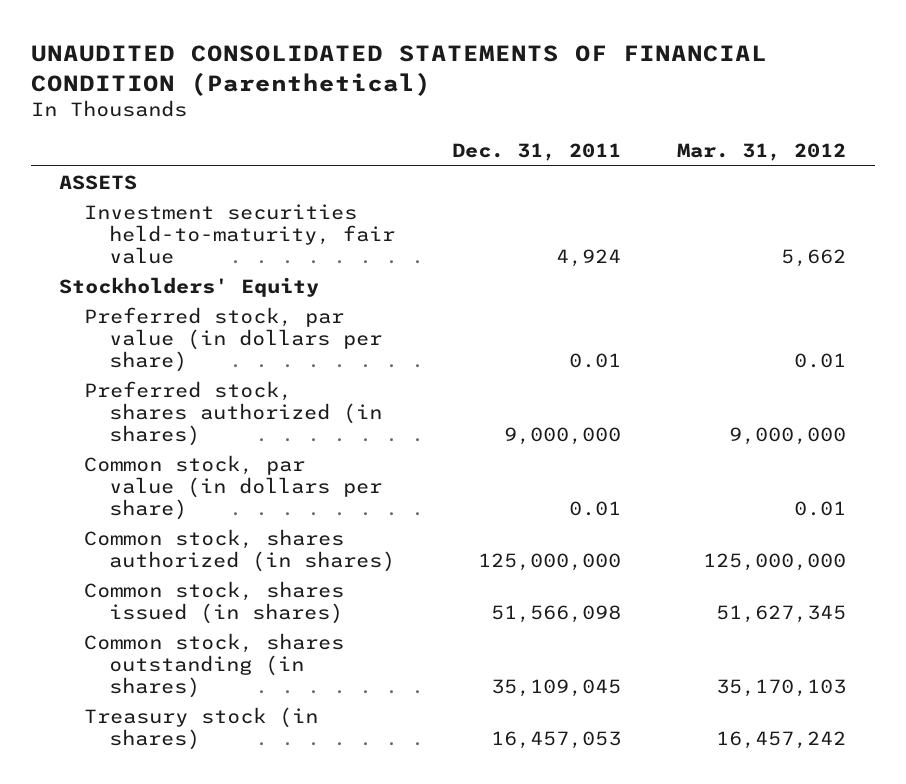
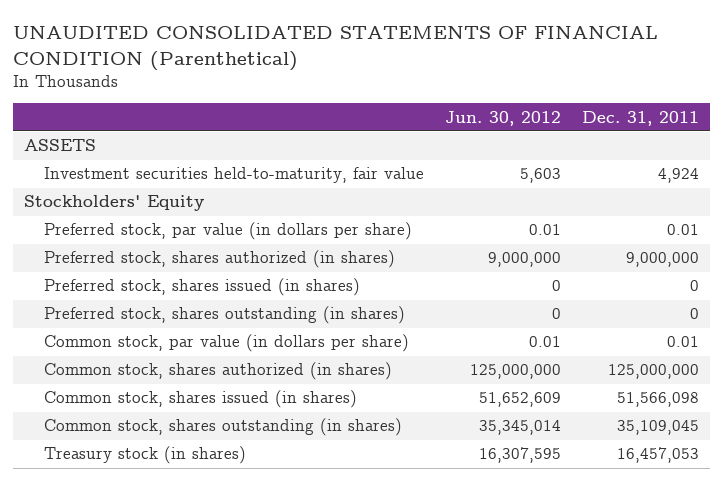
- | Dec. 31, 2011 | Mar. 31, 2012
+ | Jun. 30, 2012 | Dec. 31, 2011
+ Preferred stock, shares issued (in shares) | 0 | 0
+ Preferred stock, shares outstanding (in shares) | 0 | 0

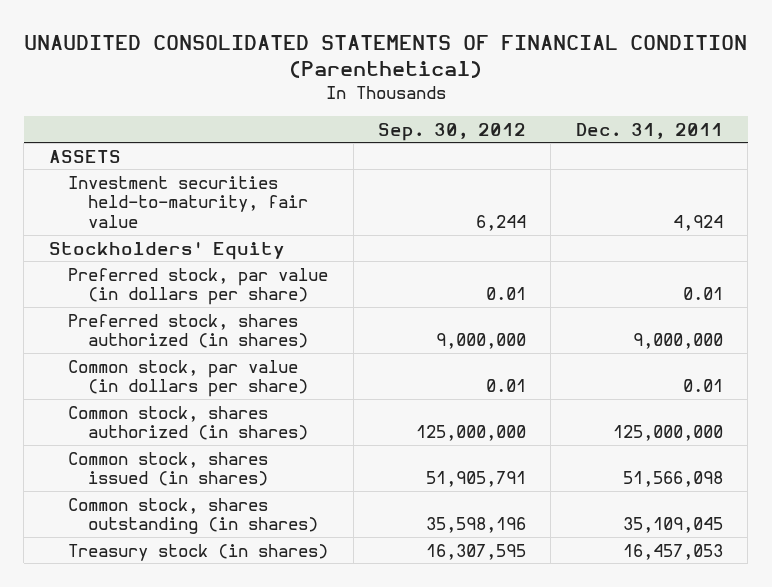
- | Jun. 30, 2012 | Dec. 31, 2011
+ | Sep. 30, 2012 | Dec. 31, 2011
- Preferred stock, shares issued (in shares) | 0 | 0
- Preferred stock, shares outstanding (in shares) | 0 | 0

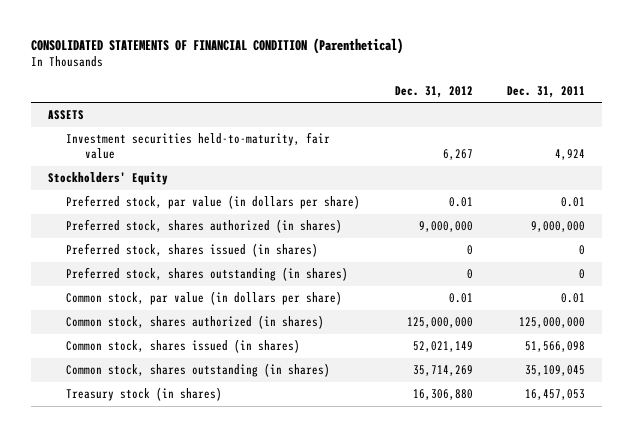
- UNAUDITED CONSOLIDATED STATEMENTS OF FINANCIAL CONDITION (Parenthetical)
+ CONSOLIDATED STATEMENTS OF FINANCIAL CONDITION (Parenthetical)
- | Sep. 30, 2012 | Dec. 31, 2011
+ | Dec. 31, 2012 | Dec. 31, 2011
+ Preferred stock, shares issued (in shares) | 0 | 0
+ Preferred stock, shares outstanding (in shares) | 0 | 0

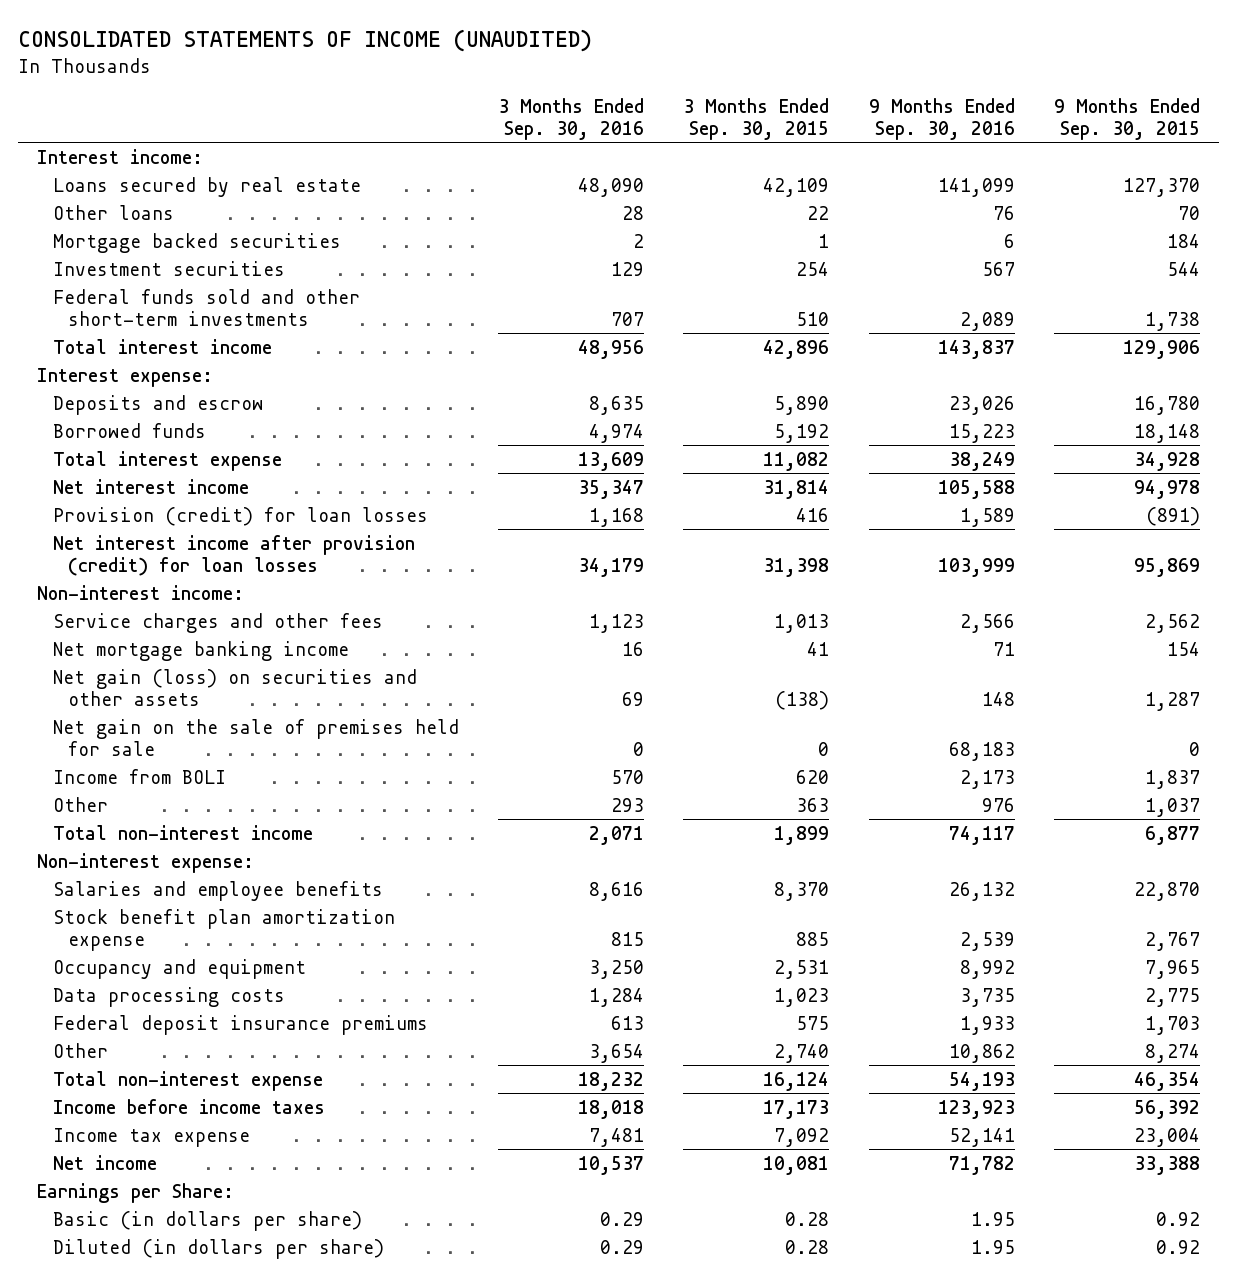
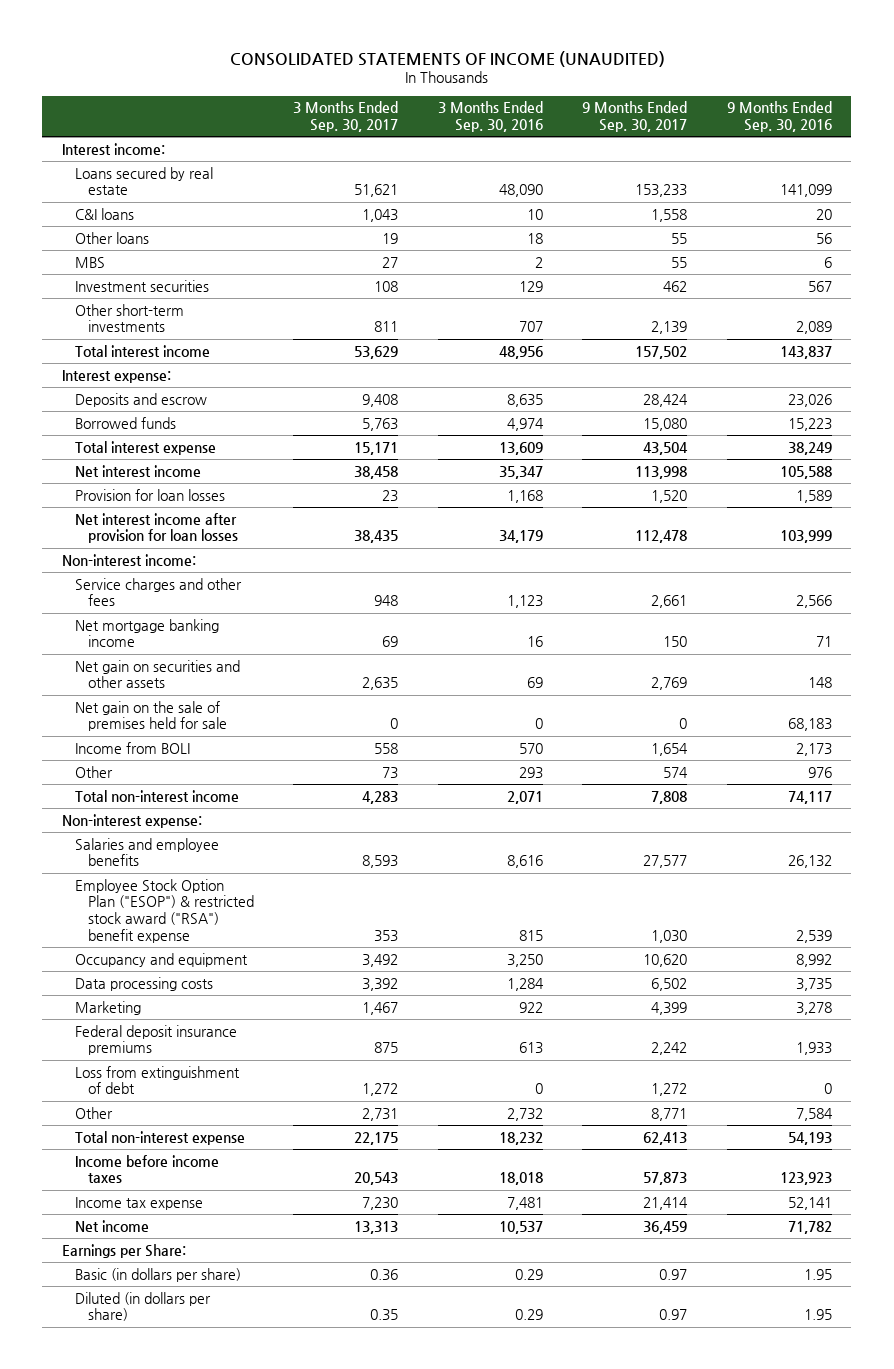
- | 3 Months Ended Sep. 30, 2016 | 3 Months Ended Sep. 30, 2015 | 9 Months Ended Sep. 30, 2016 | 9 Months Ended Sep. 30, 2015
+ | 3 Months Ended Sep. 30, 2017 | 3 Months Ended Sep. 30, 2016 | 9 Months Ended Sep. 30, 2017 | 9 Months Ended Sep. 30, 2016
- Other loans | 28 | 22 | 76 | 70
- Mortgage backed securities | 2 | 1 | 6 | 184
+ C&I loans | 1,043 | 10 | 1,558 | 20
+ Other loans | 19 | 18 | 55 | 56
+ MBS | 27 | 2 | 55 | 6
- Federal funds sold and other short-term investments | 707 | 510 | 2,089 | 1,738
+ Other short-term investments | 811 | 707 | 2,139 | 2,089
- Provision (credit) for loan losses | 1,168 | 416 | 1,589 | (891)
- Net interest income after provision (credit) for loan losses | 34,179 | 31,398 | 103,999 | 95,869
+ Provision for loan losses | 23 | 1,168 | 1,520 | 1,589
+ Net interest income after provision for loan losses | 38,435 | 34,179 | 112,478 | 103,999
- Net gain (loss) on securities and other assets | 69 | (138) | 148 | 1,287
+ Net gain on securities and other assets | 2,635 | 69 | 2,769 | 148
- Stock benefit plan amortization expense | 815 | 885 | 2,539 | 2,767
+ Employee Stock Option Plan ("ESOP") & restricted stock award ("RSA") benefit expense | 353 | 815 | 1,030 | 2,539
+ Marketing | 1,467 | 922 | 4,399 | 3,278
- Other | 3,654 | 2,740 | 10,862 | 8,274
+ Loss from extinguishment of debt | 1,272 | 0 | 1,272 | 0
+ Other | 2,731 | 2,732 | 8,771 | 7,584

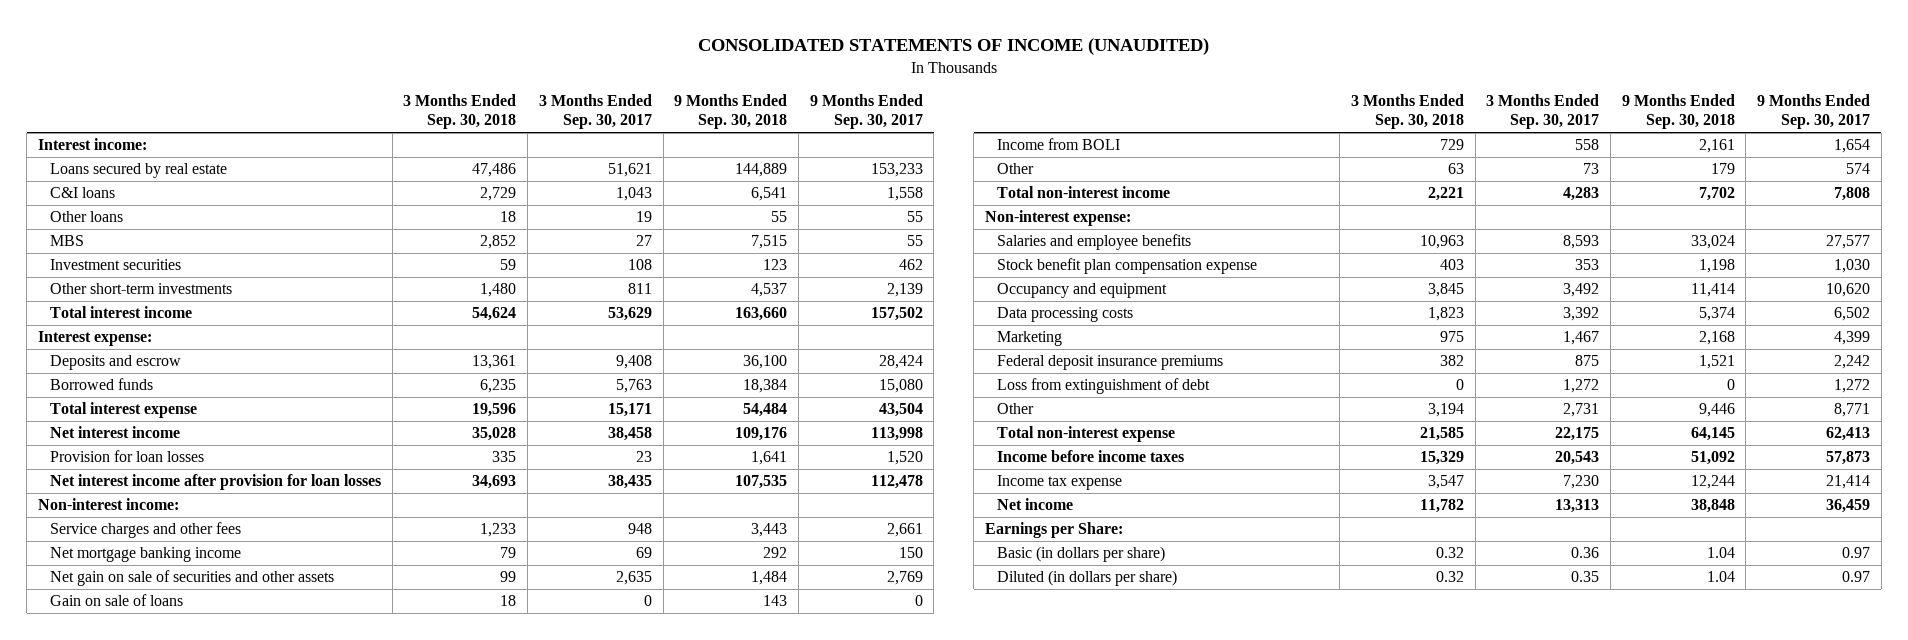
- | 3 Months Ended Sep. 30, 2017 | 3 Months Ended Sep. 30, 2016 | 9 Months Ended Sep. 30, 2017 | 9 Months Ended Sep. 30, 2016
+ | 3 Months Ended Sep. 30, 2018 | 3 Months Ended Sep. 30, 2017 | 9 Months Ended Sep. 30, 2018 | 9 Months Ended Sep. 30, 2017
- Net gain on securities and other assets | 2,635 | 69 | 2,769 | 148
- Net gain on the sale of premises held for sale | 0 | 0 | 0 | 68,183
+ Net gain on sale of securities and other assets | 99 | 2,635 | 1,484 | 2,769
+ Gain on sale of loans | 18 | 0 | 143 | 0
- Employee Stock Option Plan ("ESOP") & restricted stock award ("RSA") benefit expense | 353 | 815 | 1,030 | 2,539
+ Stock benefit plan compensation expense | 403 | 353 | 1,198 | 1,030

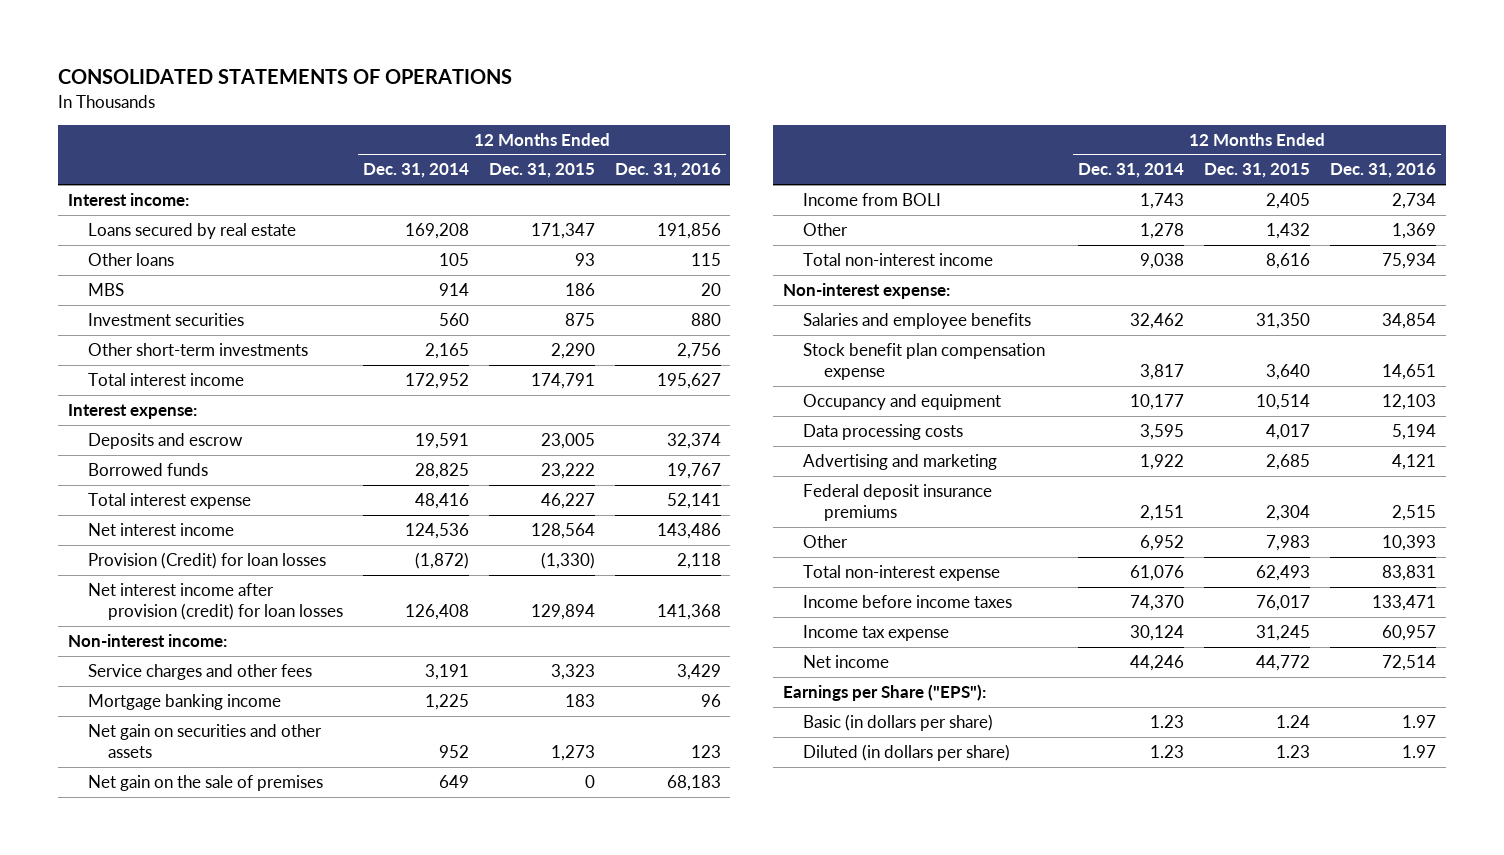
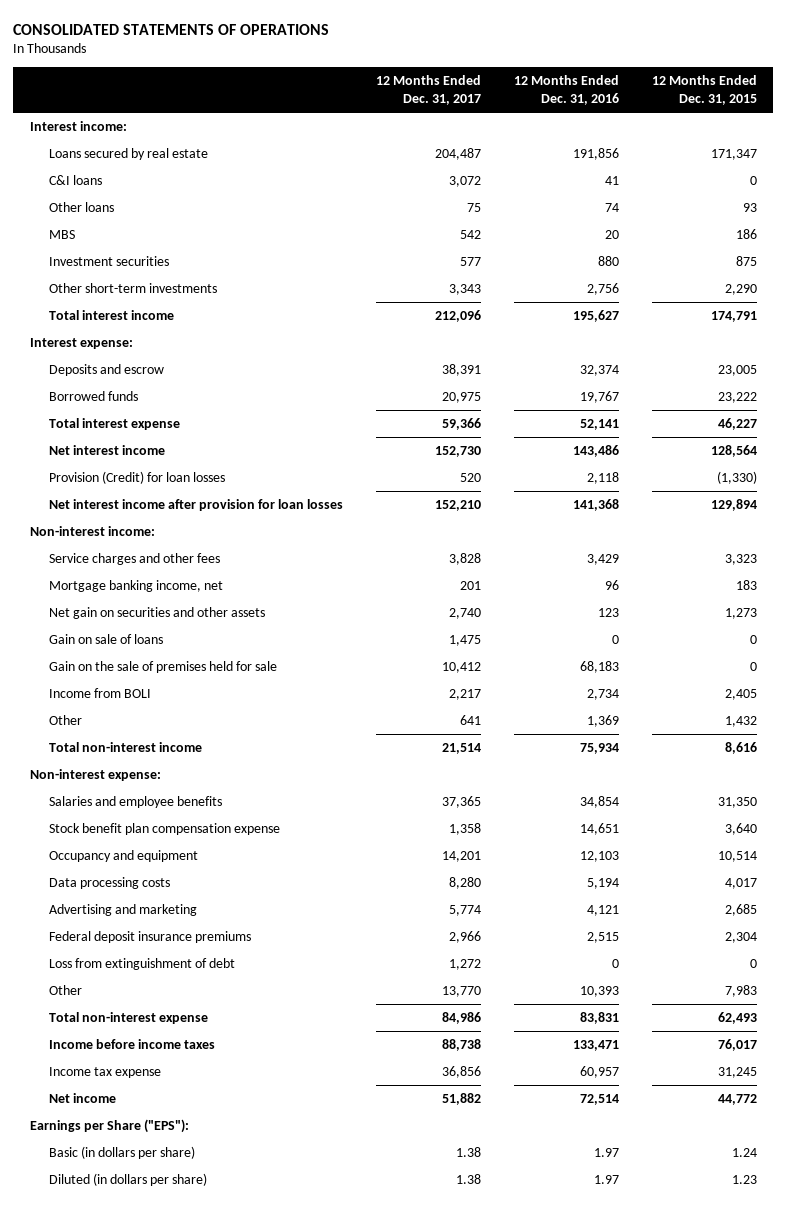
- | 12 Months Ended Dec. 31, 2014 | 12 Months Ended Dec. 31, 2015 | 12 Months Ended Dec. 31, 2016
+ | 12 Months Ended Dec. 31, 2017 | 12 Months Ended Dec. 31, 2016 | 12 Months Ended Dec. 31, 2015
- Other loans | 105 | 93 | 115
+ C&I loans | 3,072 | 41 | 0
+ Other loans | 75 | 74 | 93
- Net interest income after provision (credit) for loan losses | 126,408 | 129,894 | 141,368
+ Net interest income after provision for loan losses | 152,210 | 141,368 | 129,894
- Mortgage banking income | 1,225 | 183 | 96
+ Mortgage banking income, net | 201 | 96 | 183
- Net gain on the sale of premises | 649 | 0 | 68,183
+ Gain on sale of loans | 1,475 | 0 | 0
+ Gain on the sale of premises held for sale | 10,412 | 68,183 | 0
+ Loss from extinguishment of debt | 1,272 | 0 | 0

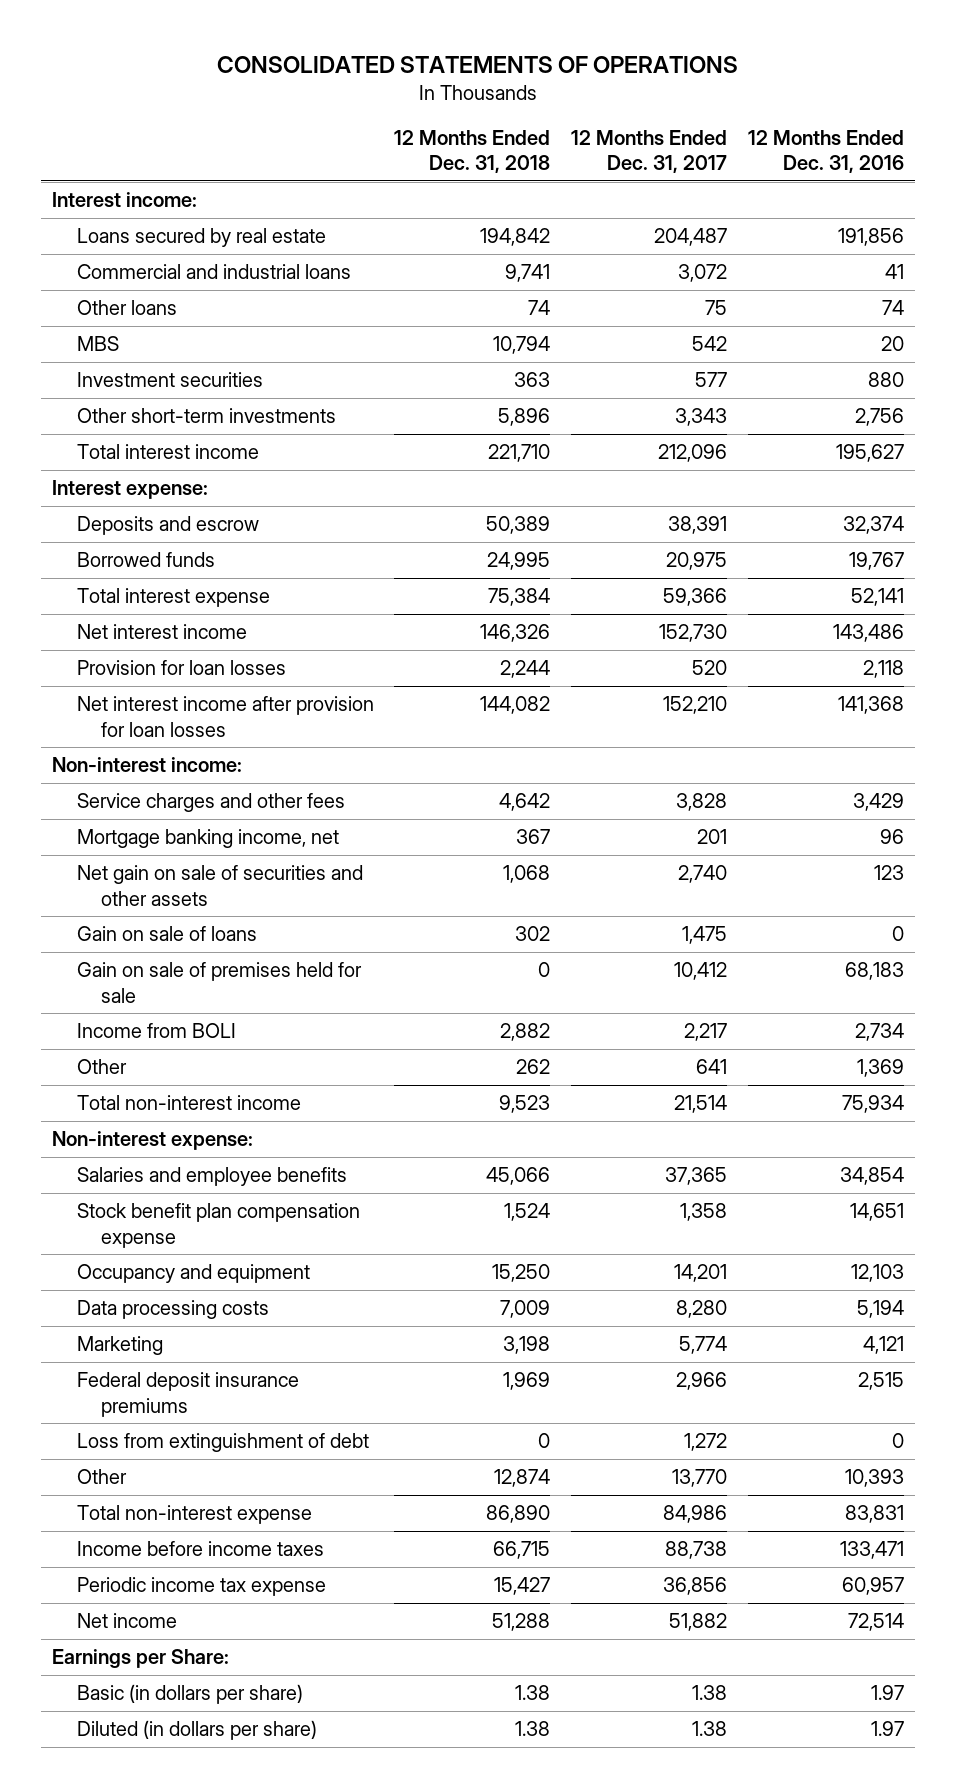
- | 12 Months Ended Dec. 31, 2017 | 12 Months Ended Dec. 31, 2016 | 12 Months Ended Dec. 31, 2015
+ | 12 Months Ended Dec. 31, 2018 | 12 Months Ended Dec. 31, 2017 | 12 Months Ended Dec. 31, 2016
- C&I loans | 3,072 | 41 | 0
+ Commercial and industrial loans | 9,741 | 3,072 | 41
- Provision (Credit) for loan losses | 520 | 2,118 | (1,330)
+ Provision for loan losses | 2,244 | 520 | 2,118
- Net gain on securities and other assets | 2,740 | 123 | 1,273
+ Net gain on sale of securities and other assets | 1,068 | 2,740 | 123
- Gain on the sale of premises held for sale | 10,412 | 68,183 | 0
+ Gain on sale of premises held for sale | 0 | 10,412 | 68,183
- Advertising and marketing | 5,774 | 4,121 | 2,685
+ Marketing | 3,198 | 5,774 | 4,121
- Income tax expense | 36,856 | 60,957 | 31,245
+ Periodic income tax expense | 15,427 | 36,856 | 60,957
- Earnings per Share ("EPS"):
+ Earnings per Share:

